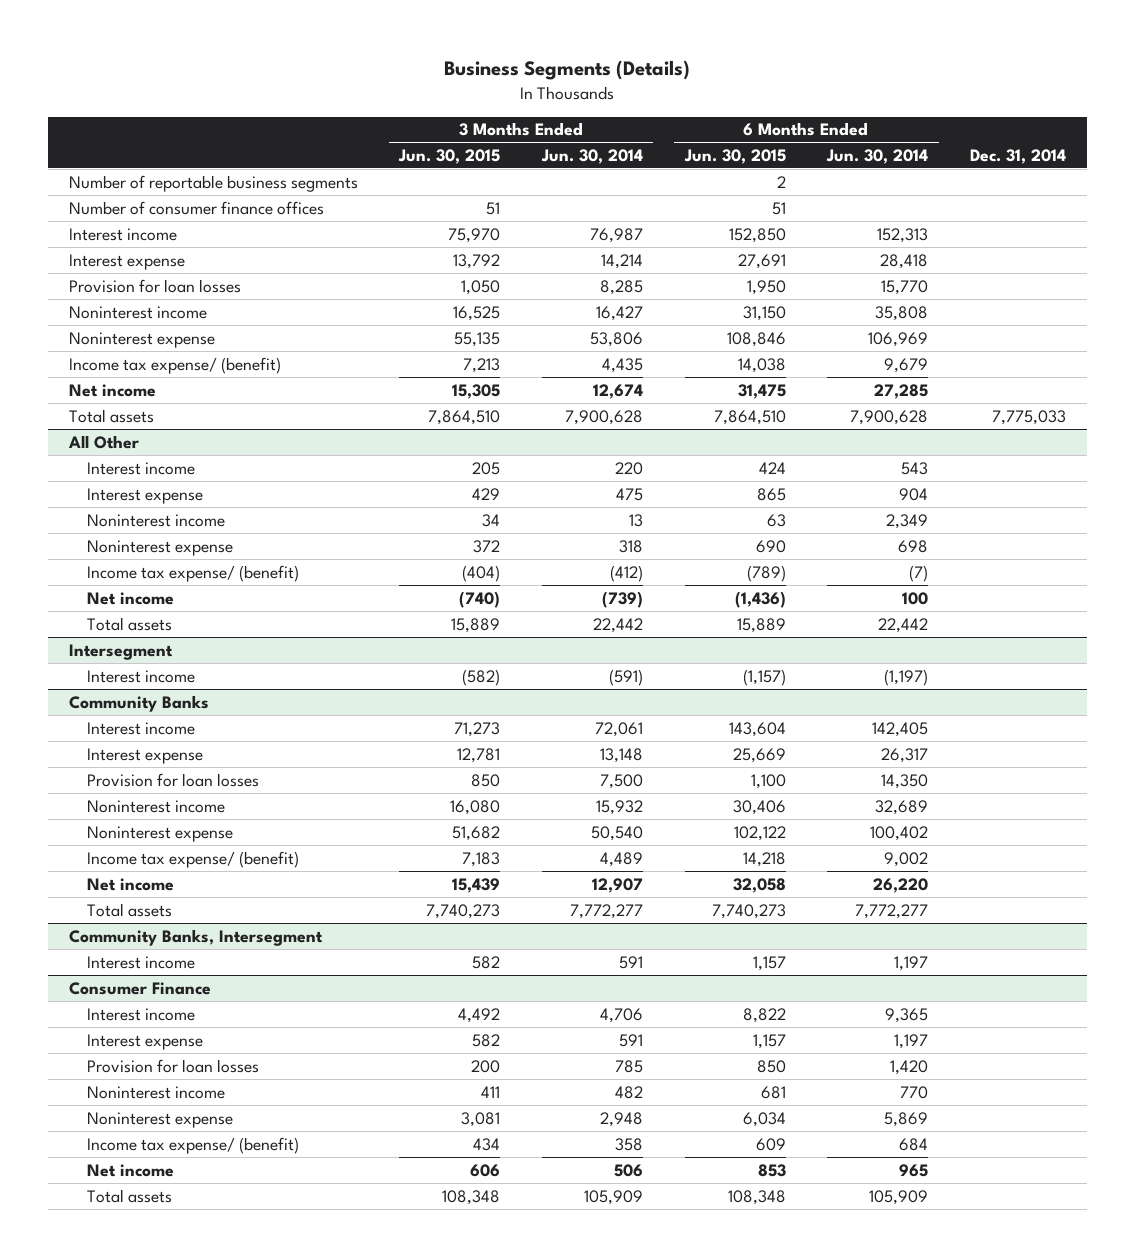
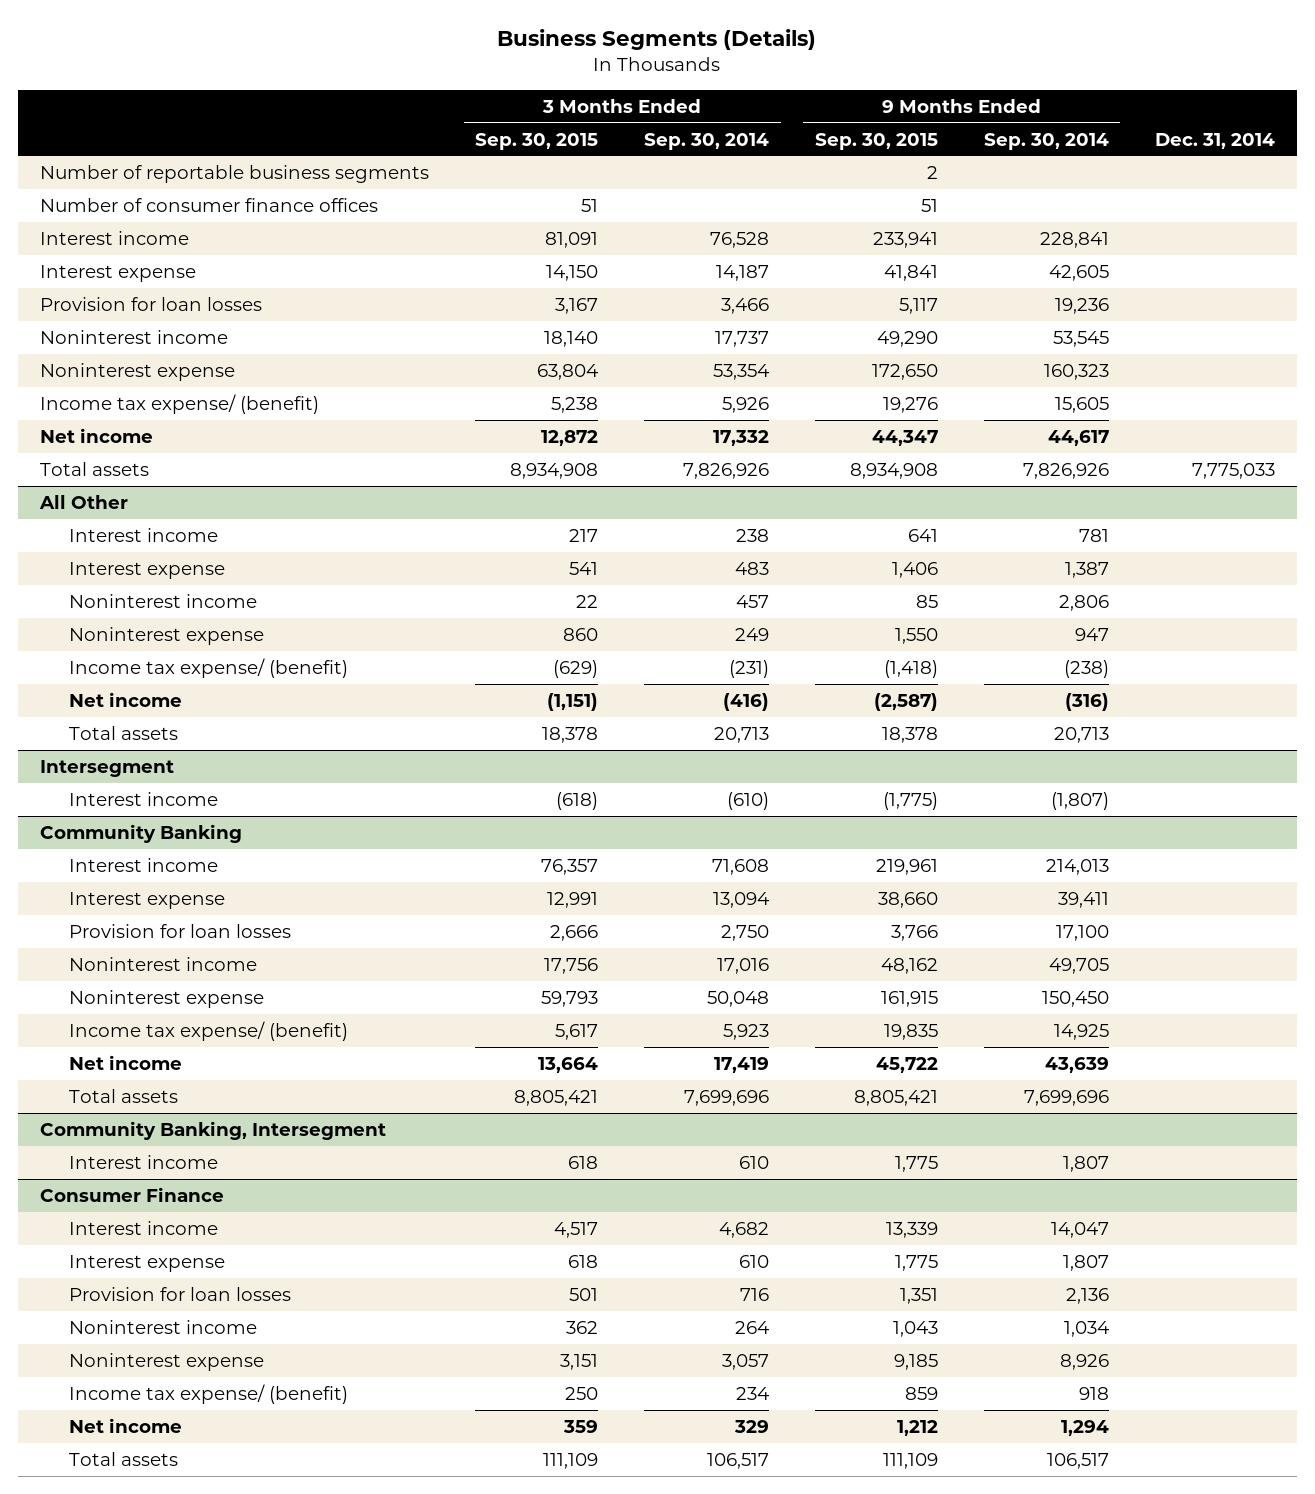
- | 3 Months Ended Jun. 30, 2015 | 3 Months Ended Jun. 30, 2014 | 6 Months Ended Jun. 30, 2015 | 6 Months Ended Jun. 30, 2014 | Dec. 31, 2014
+ | 3 Months Ended Sep. 30, 2015 | 3 Months Ended Sep. 30, 2014 | 9 Months Ended Sep. 30, 2015 | 9 Months Ended Sep. 30, 2014 | Dec. 31, 2014
- Community Banks
+ Community Banking
- Community Banks, Intersegment
+ Community Banking, Intersegment

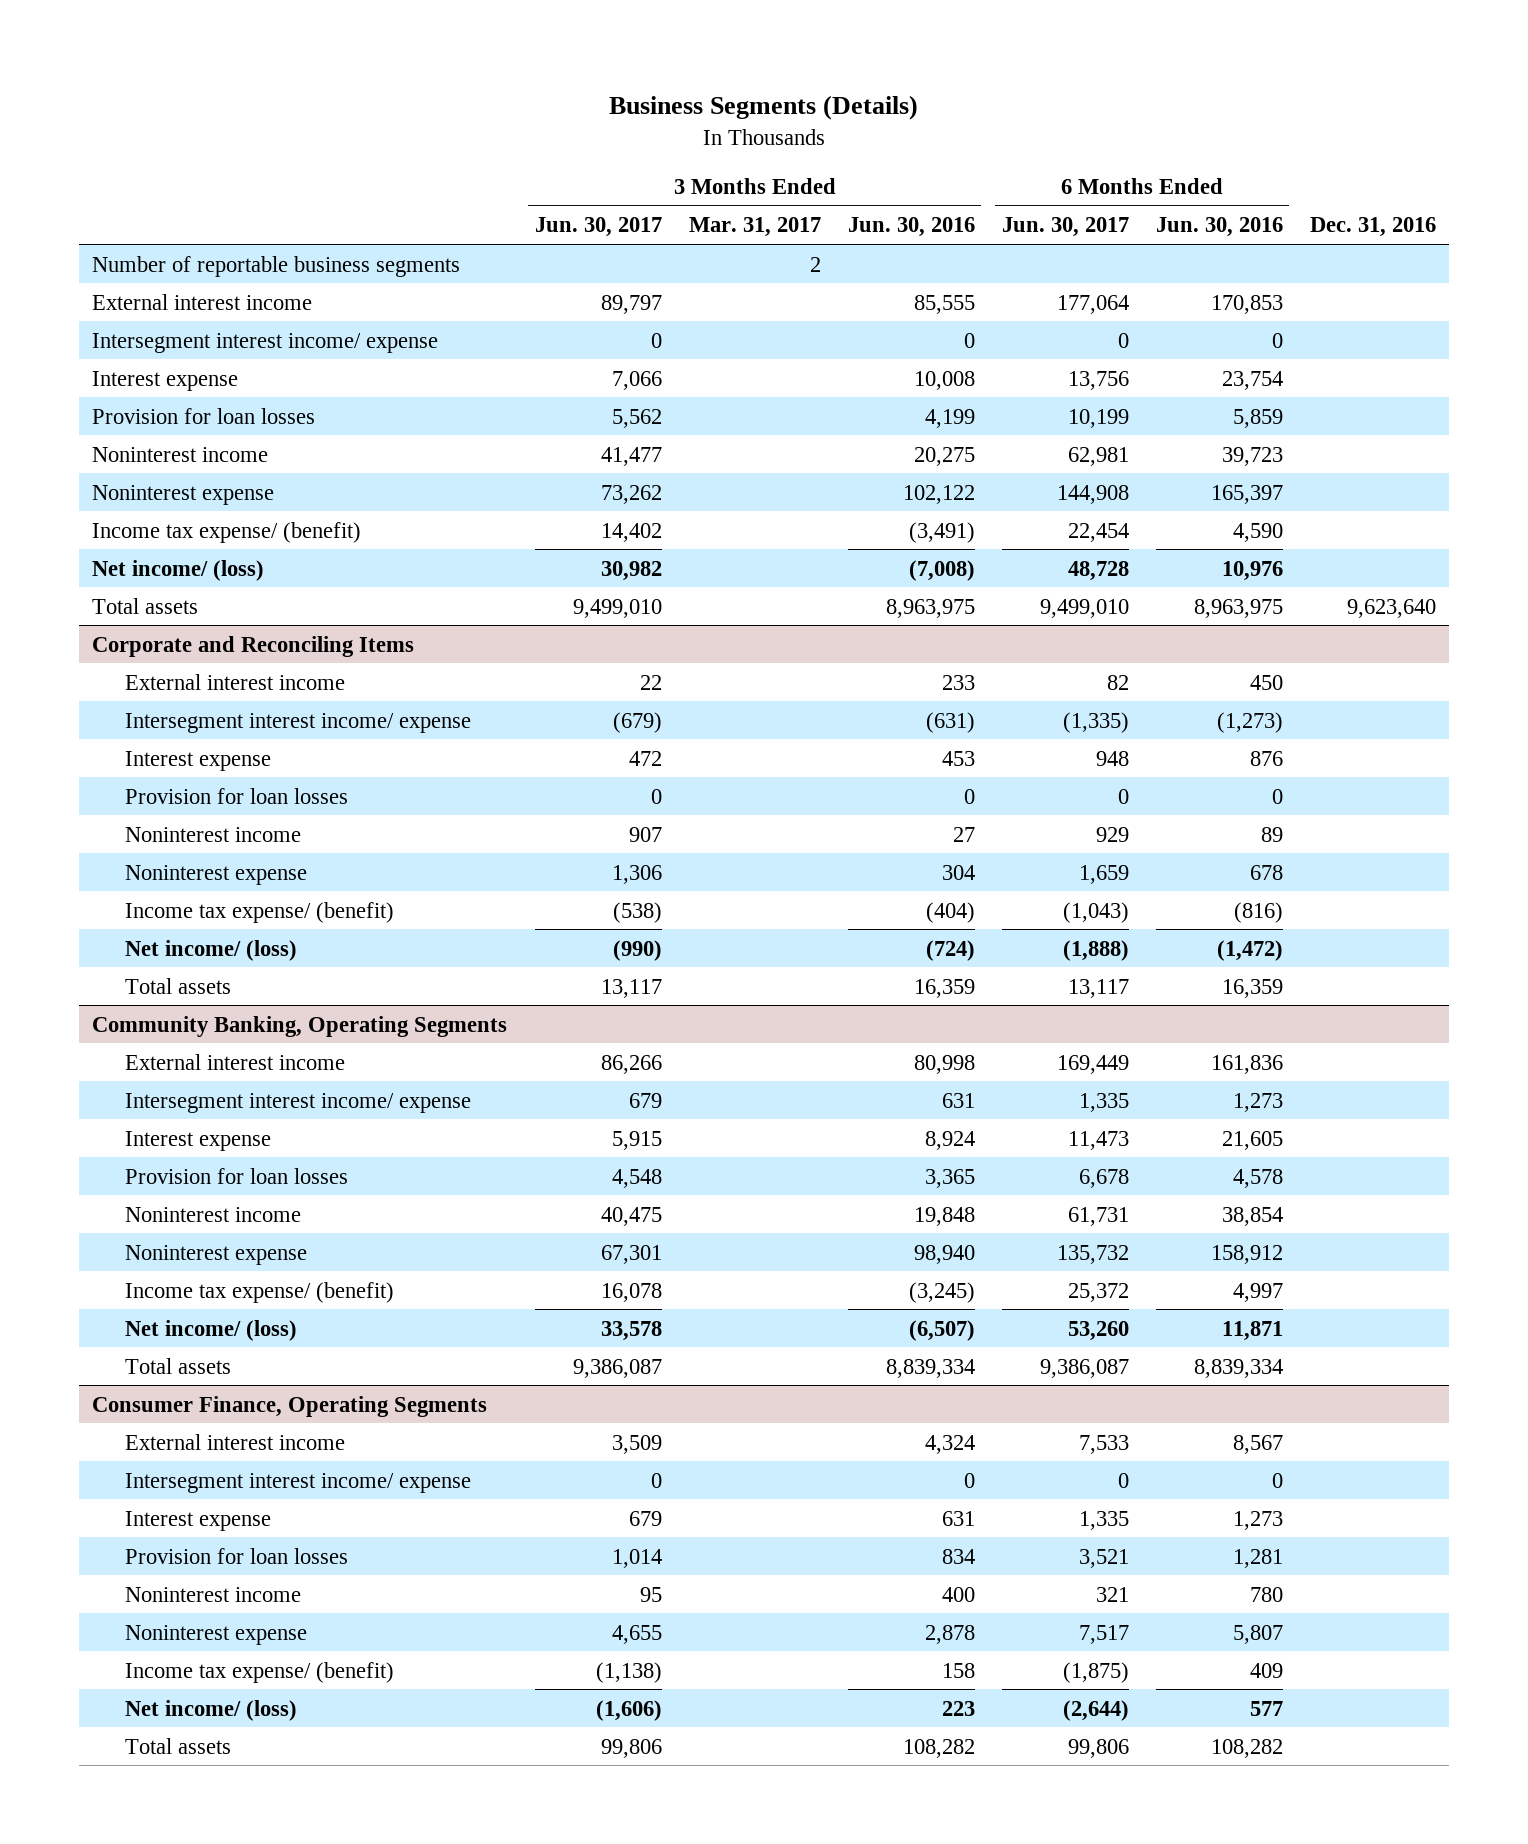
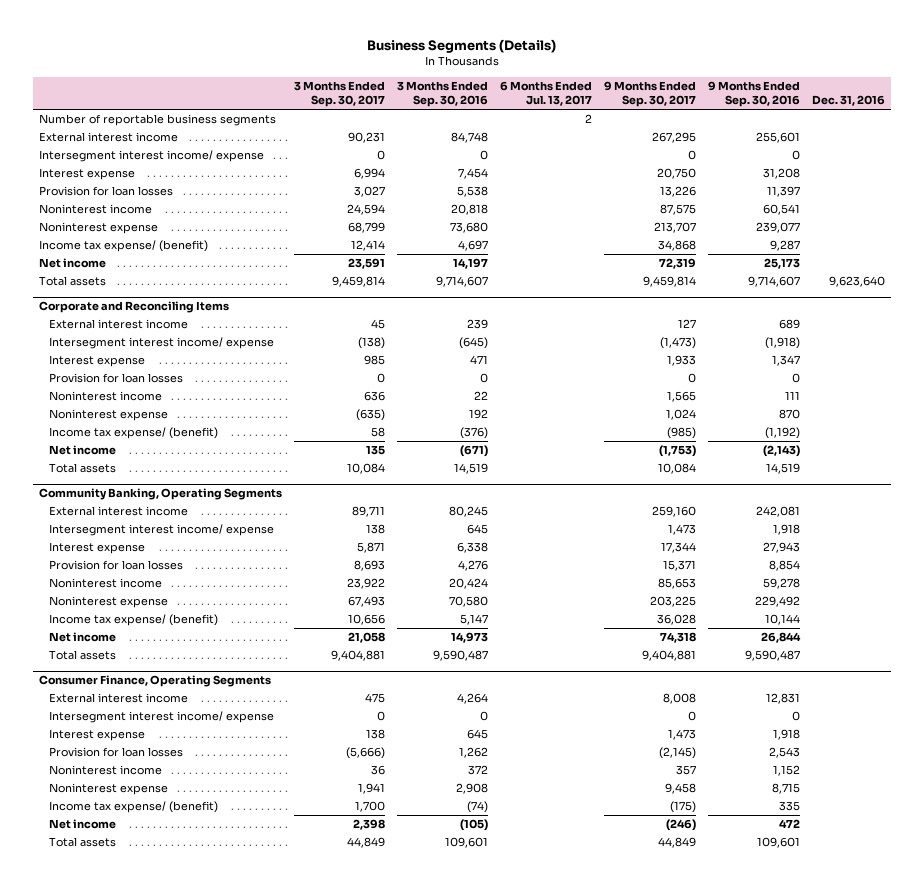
- | 3 Months Ended Jun. 30, 2017 | 3 Months Ended Mar. 31, 2017 | 3 Months Ended Jun. 30, 2016 | 6 Months Ended Jun. 30, 2017 | 6 Months Ended Jun. 30, 2016 | Dec. 31, 2016
+ | 3 Months Ended Sep. 30, 2017 | 3 Months Ended Sep. 30, 2016 | 6 Months Ended Jul. 13, 2017 | 9 Months Ended Sep. 30, 2017 | 9 Months Ended Sep. 30, 2016 | Dec. 31, 2016
- Net income/ (loss) | 30,982 | | (7,008) | 48,728 | 10,976 |
+ Net income | 23,591 | 14,197 | | 72,319 | 25,173 |
@ Corporate and Reconciling Items
- Net income/ (loss) | (990) | | (724) | (1,888) | (1,472) |
+ Net income | 135 | (671) | | (1,753) | (2,143) |
@ Community Banking, Operating Segments
- Net income/ (loss) | 33,578 | | (6,507) | 53,260 | 11,871 |
+ Net income | 21,058 | 14,973 | | 74,318 | 26,844 |
@ Consumer Finance, Operating Segments
- Net income/ (loss) | (1,606) | | 223 | (2,644) | 577 |
+ Net income | 2,398 | (105) | | (246) | 472 |

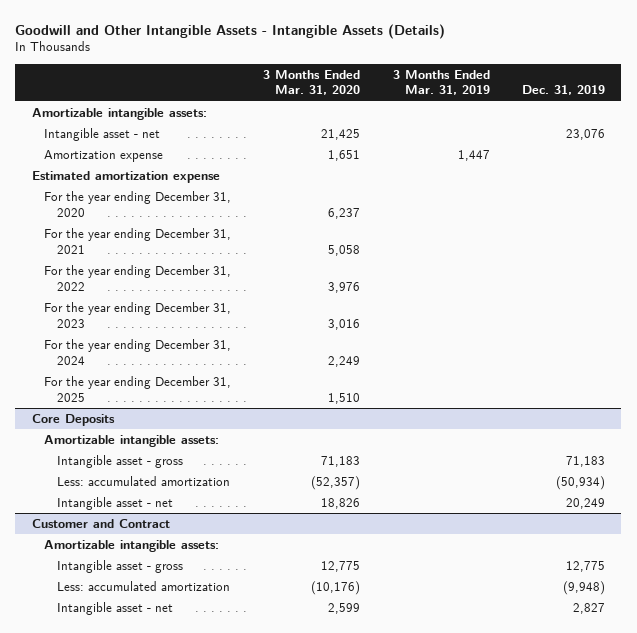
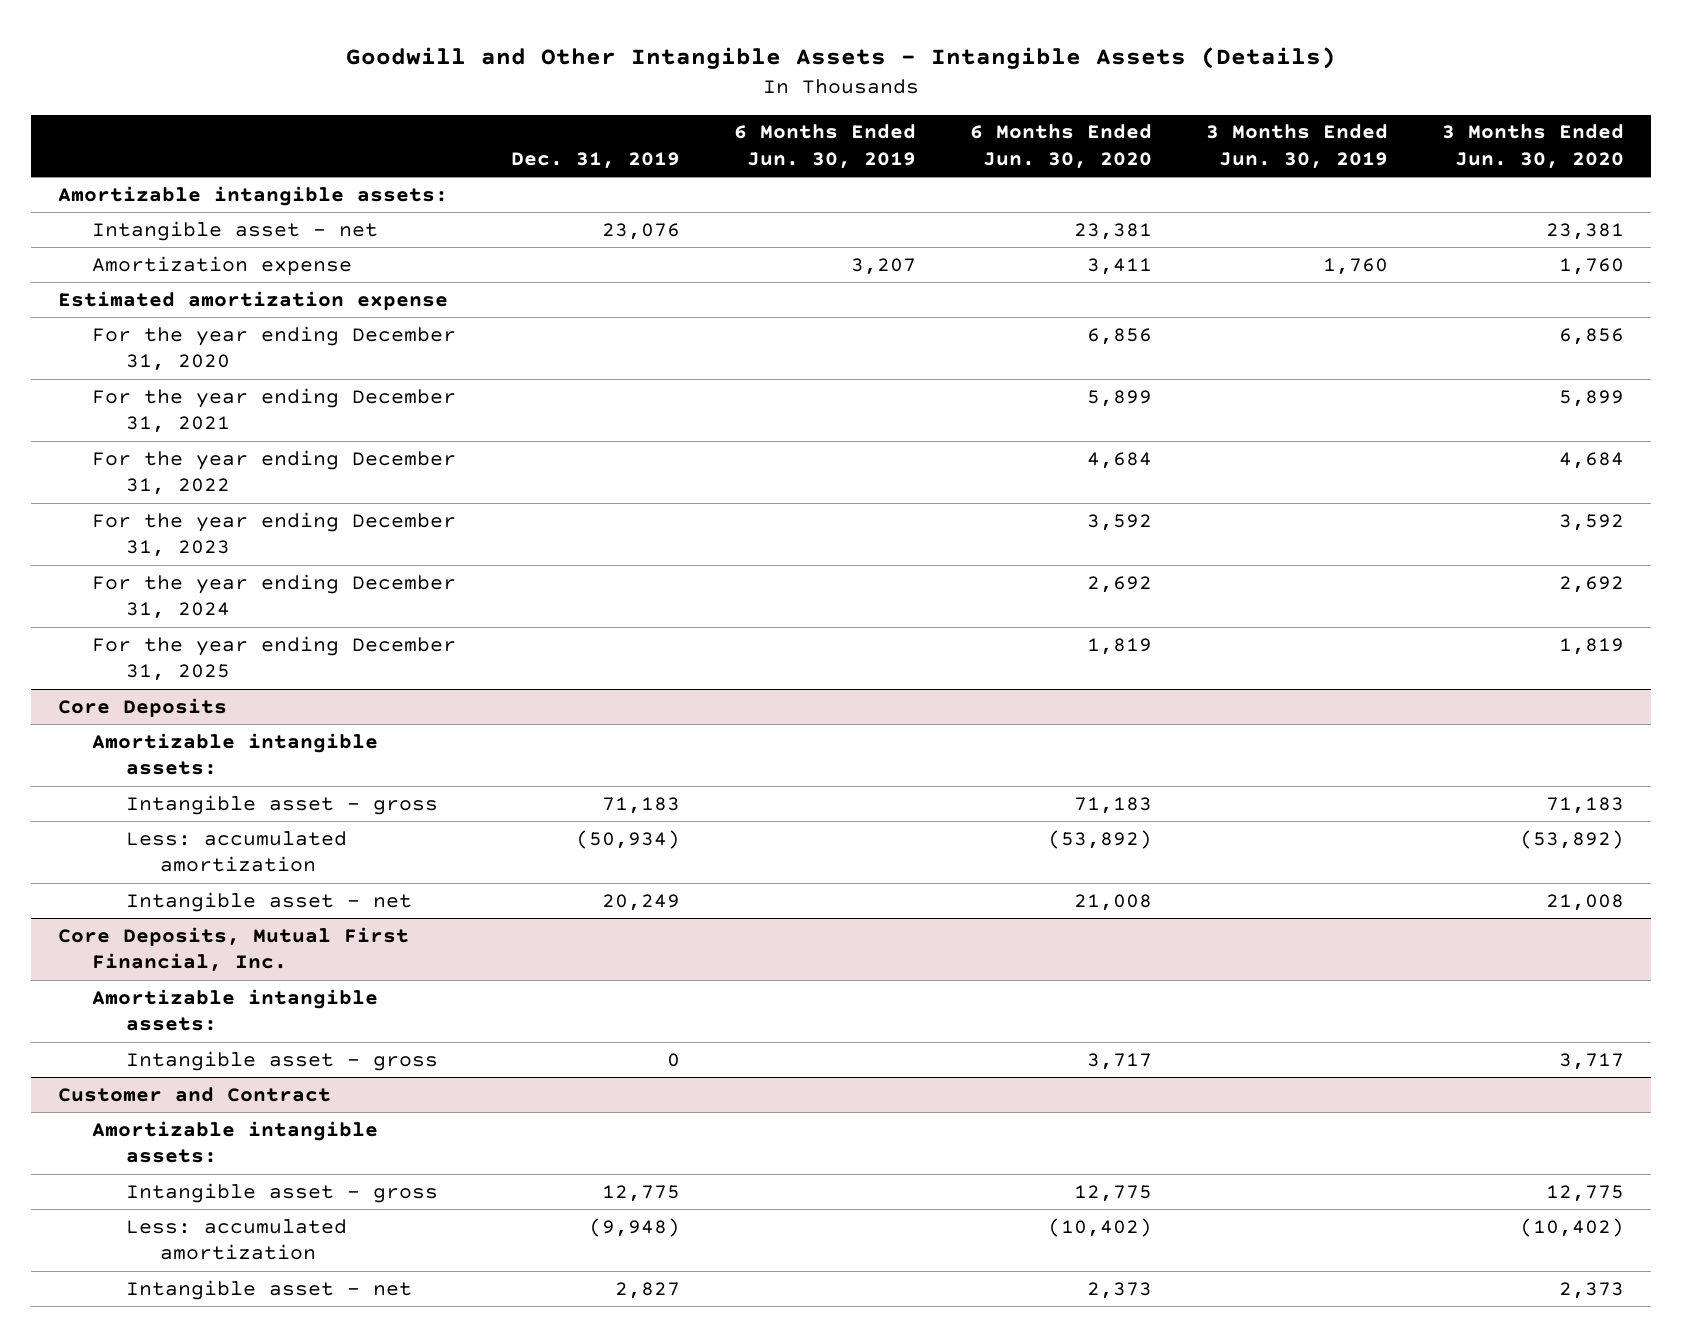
- | 3 Months Ended Mar. 31, 2020 | 3 Months Ended Mar. 31, 2019 | Dec. 31, 2019
+ | Dec. 31, 2019 | 6 Months Ended Jun. 30, 2019 | 6 Months Ended Jun. 30, 2020 | 3 Months Ended Jun. 30, 2019 | 3 Months Ended Jun. 30, 2020
+ Core Deposits, Mutual First Financial, Inc.
+ Amortizable intangible assets:
+ Intangible asset - gross | 0 | | 3,717 | | 3,717

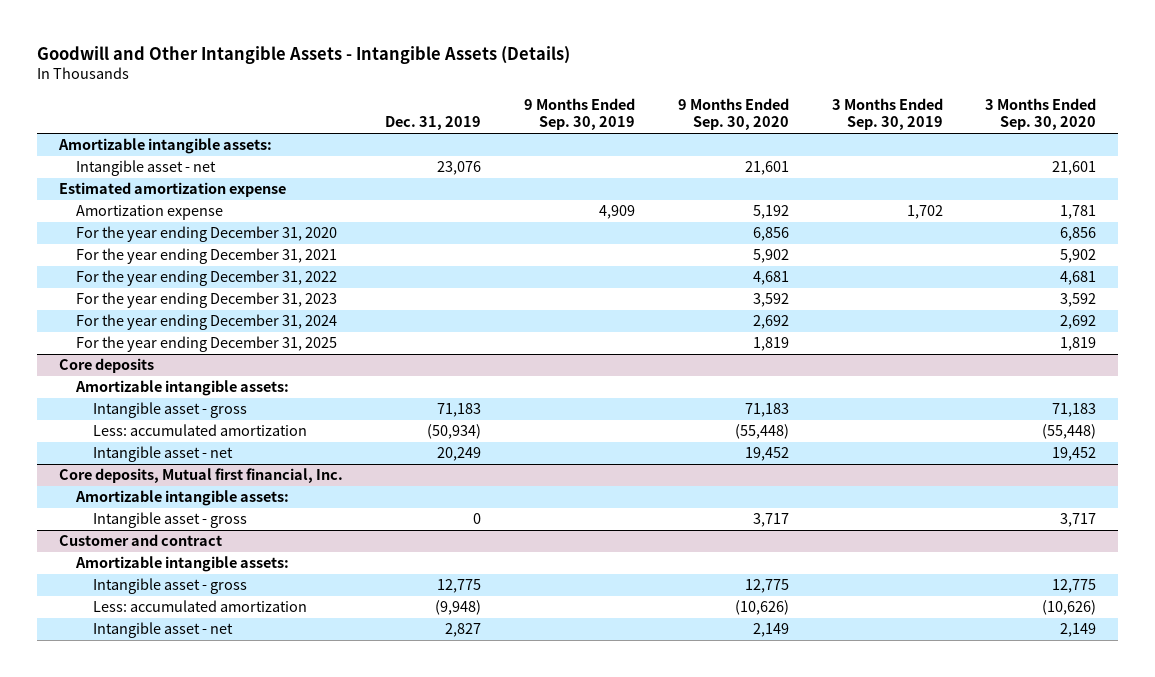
- | Dec. 31, 2019 | 6 Months Ended Jun. 30, 2019 | 6 Months Ended Jun. 30, 2020 | 3 Months Ended Jun. 30, 2019 | 3 Months Ended Jun. 30, 2020
+ | Dec. 31, 2019 | 9 Months Ended Sep. 30, 2019 | 9 Months Ended Sep. 30, 2020 | 3 Months Ended Sep. 30, 2019 | 3 Months Ended Sep. 30, 2020
moved down: Amortization expense | | 4,909 | 5,192 | 1,702 | 1,781
- Core Deposits
+ Core deposits
- Core Deposits, Mutual First Financial, Inc.
+ Core deposits, Mutual first financial, Inc.
- Customer and Contract
+ Customer and contract

